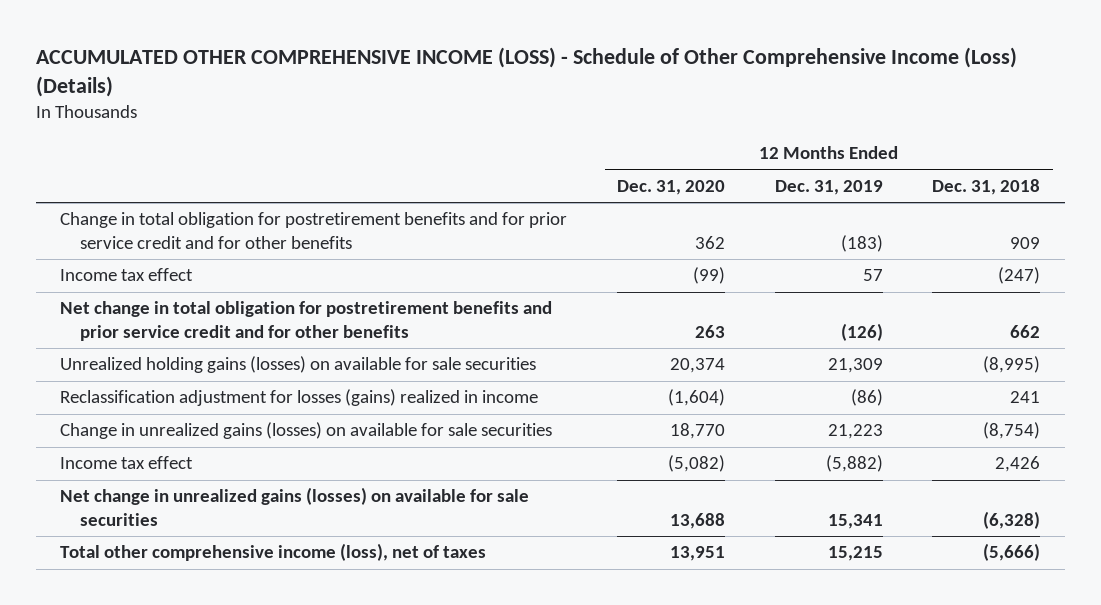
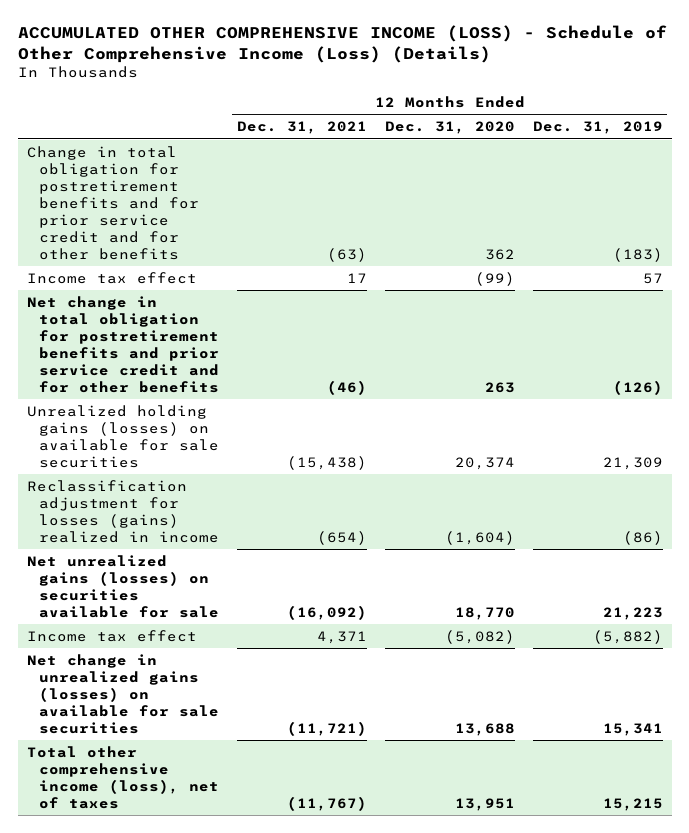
- | 12 Months Ended Dec. 31, 2020 | 12 Months Ended Dec. 31, 2019 | 12 Months Ended Dec. 31, 2018
+ | 12 Months Ended Dec. 31, 2021 | 12 Months Ended Dec. 31, 2020 | 12 Months Ended Dec. 31, 2019
- Change in unrealized gains (losses) on available for sale securities | 18,770 | 21,223 | (8,754)
+ Net unrealized gains (losses) on securities available for sale | (16,092) | 18,770 | 21,223

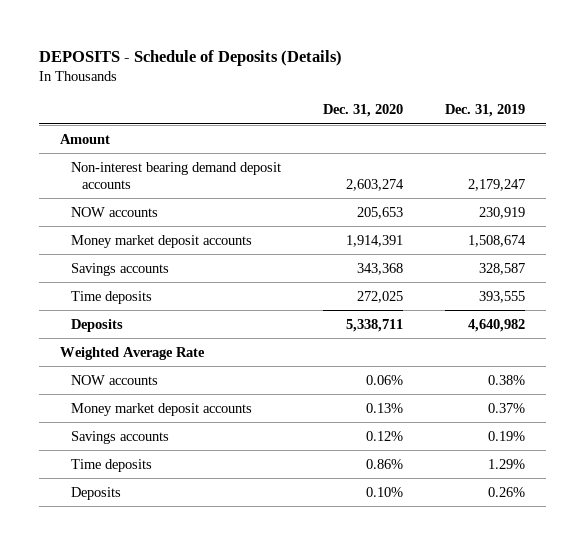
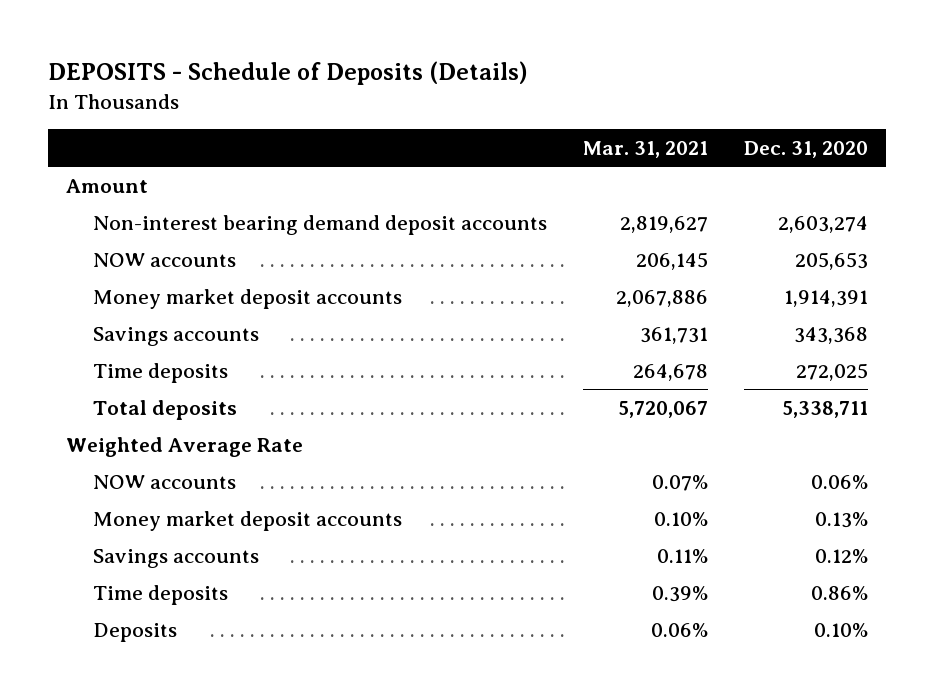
- | Dec. 31, 2020 | Dec. 31, 2019
+ | Mar. 31, 2021 | Dec. 31, 2020
- Deposits | 5,338,711 | 4,640,982
+ Total deposits | 5,720,067 | 5,338,711

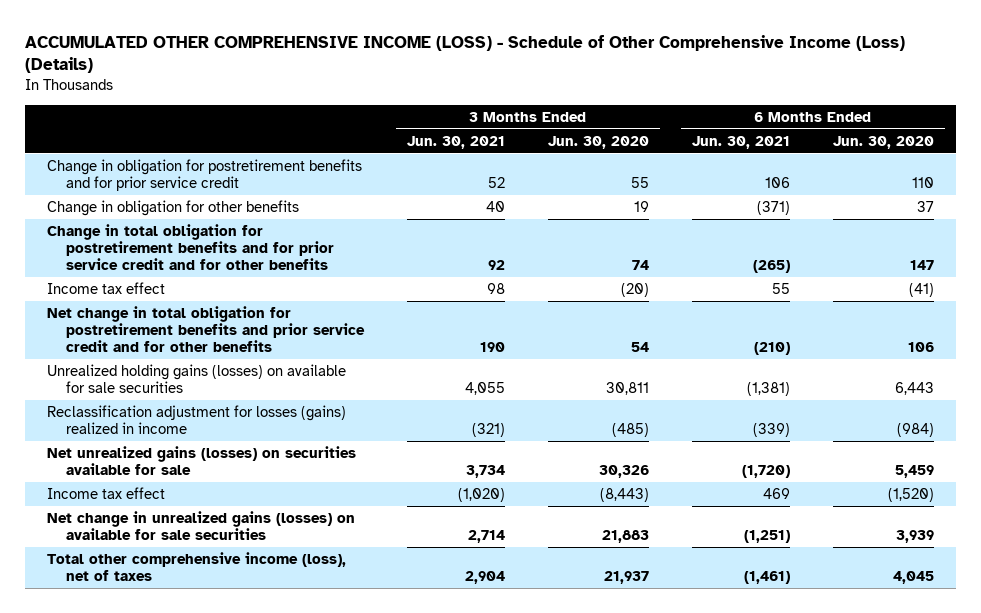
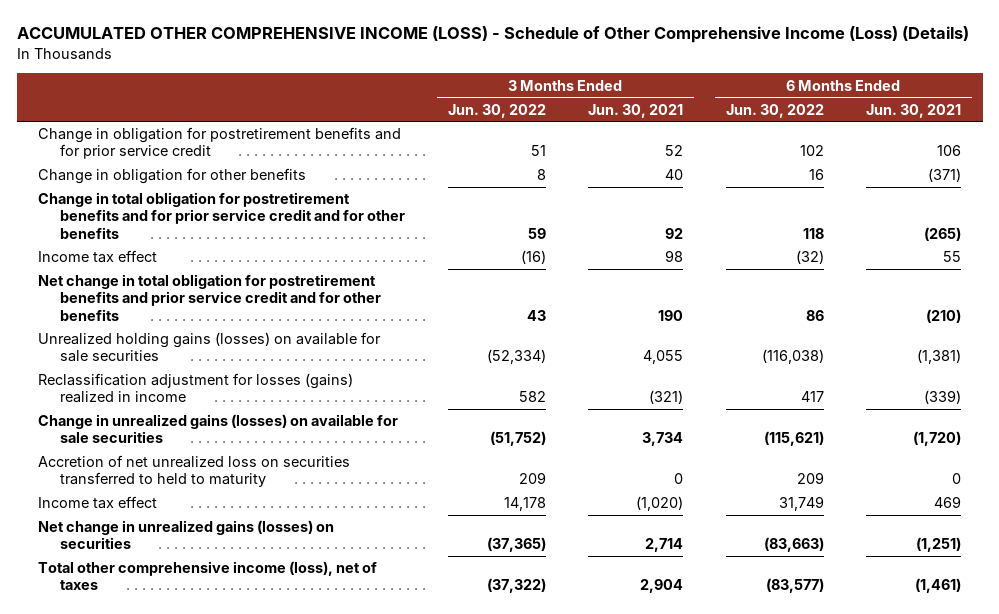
- | 3 Months Ended Jun. 30, 2021 | 3 Months Ended Jun. 30, 2020 | 6 Months Ended Jun. 30, 2021 | 6 Months Ended Jun. 30, 2020
+ | 3 Months Ended Jun. 30, 2022 | 3 Months Ended Jun. 30, 2021 | 6 Months Ended Jun. 30, 2022 | 6 Months Ended Jun. 30, 2021
- Net unrealized gains (losses) on securities available for sale | 3,734 | 30,326 | (1,720) | 5,459
+ Change in unrealized gains (losses) on available for sale securities | (51,752) | 3,734 | (115,621) | (1,720)
+ Accretion of net unrealized loss on securities transferred to held to maturity | 209 | 0 | 209 | 0
- Net change in unrealized gains (losses) on available for sale securities | 2,714 | 21,883 | (1,251) | 3,939
+ Net change in unrealized gains (losses) on securities | (37,365) | 2,714 | (83,663) | (1,251)

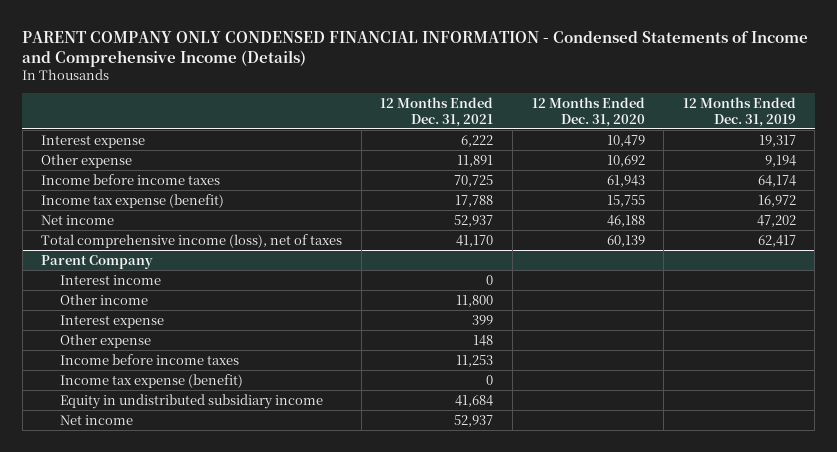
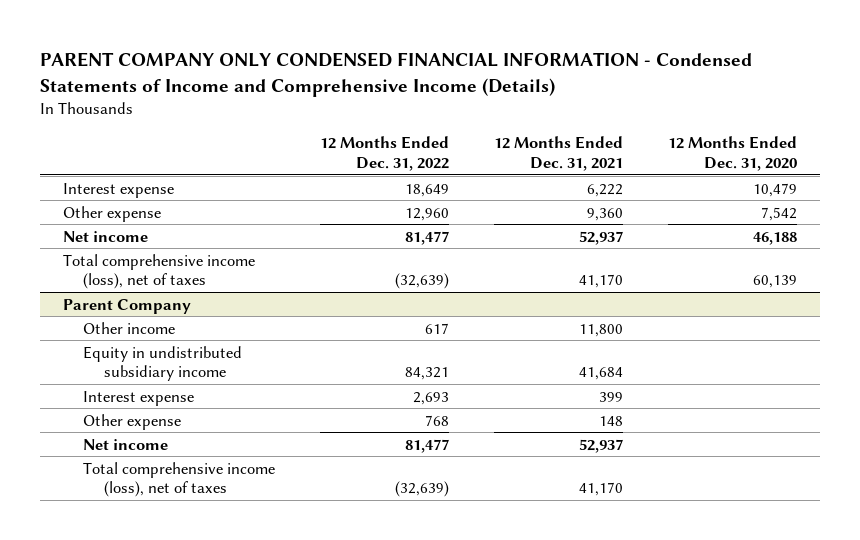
- | 12 Months Ended Dec. 31, 2021 | 12 Months Ended Dec. 31, 2020 | 12 Months Ended Dec. 31, 2019
+ | 12 Months Ended Dec. 31, 2022 | 12 Months Ended Dec. 31, 2021 | 12 Months Ended Dec. 31, 2020
- Other expense | 11,891 | 10,692 | 9,194
- Income before income taxes | 70,725 | 61,943 | 64,174
- Income tax expense (benefit) | 17,788 | 15,755 | 16,972
+ Other expense | 12,960 | 9,360 | 7,542
@ Parent Company
- Interest income | 0 | |
moved up: Equity in undistributed subsidiary income | 84,321 | 41,684 |
- Income before income taxes | 11,253 | |
- Income tax expense (benefit) | 0 | |
+ Total comprehensive income (loss), net of taxes | (32,639) | 41,170 |

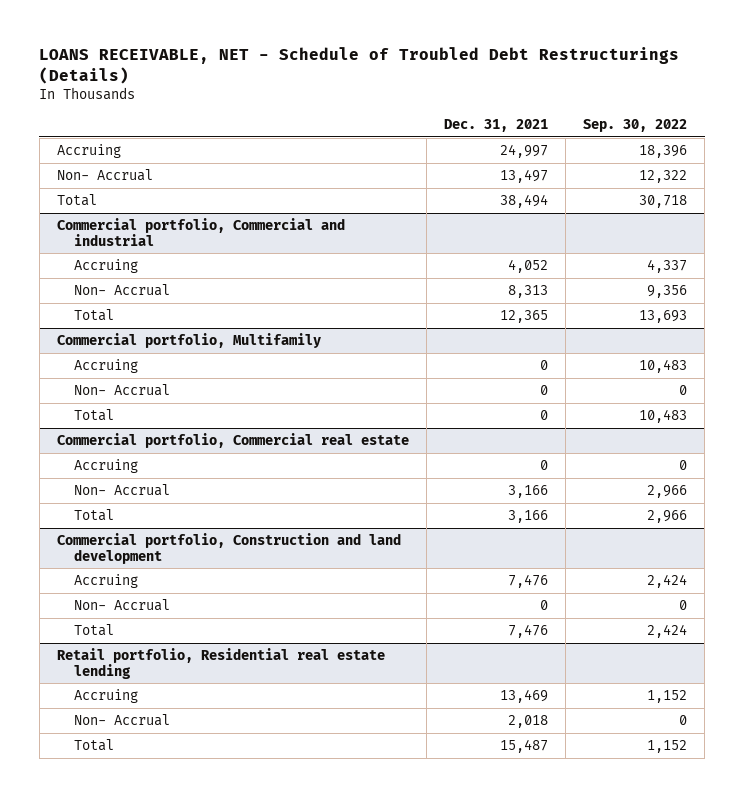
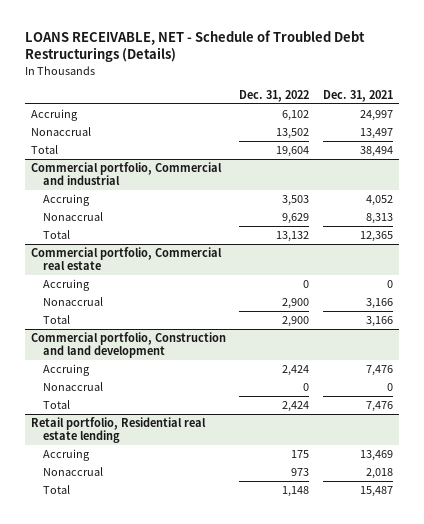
- | Dec. 31, 2021 | Sep. 30, 2022
+ | Dec. 31, 2022 | Dec. 31, 2021
- Non- Accrual | 13,497 | 12,322
+ Nonaccrual | 13,502 | 13,497
@ Commercial portfolio, Commercial and industrial
- Non- Accrual | 8,313 | 9,356
+ Nonaccrual | 9,629 | 8,313
- Commercial portfolio, Multifamily
- Accruing | 0 | 10,483
- Non- Accrual | 0 | 0
- Total | 0 | 10,483
@ Commercial portfolio, Commercial real estate
- Non- Accrual | 3,166 | 2,966
+ Nonaccrual | 2,900 | 3,166
@ Commercial portfolio, Construction and land development
- Non- Accrual | 0 | 0
+ Nonaccrual | 0 | 0
@ Retail portfolio, Residential real estate lending
- Non- Accrual | 2,018 | 0
+ Nonaccrual | 973 | 2,018

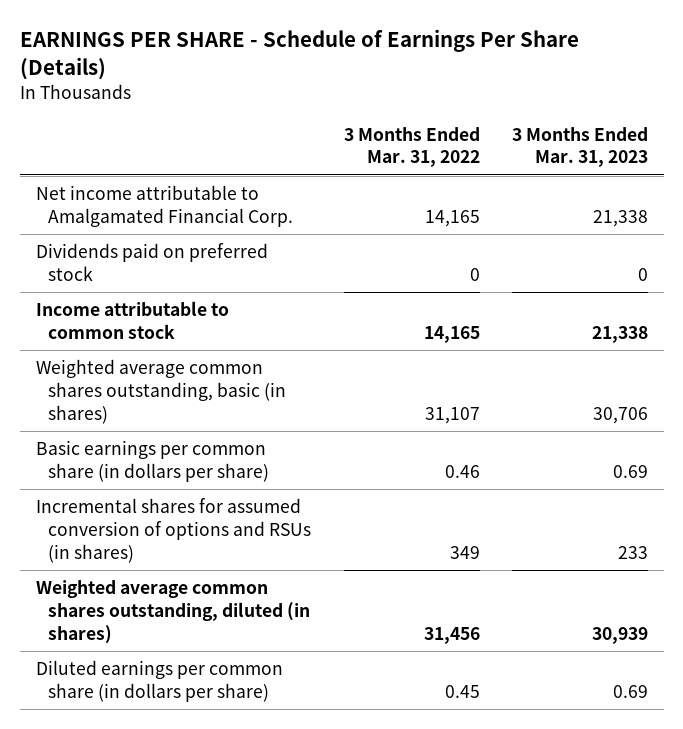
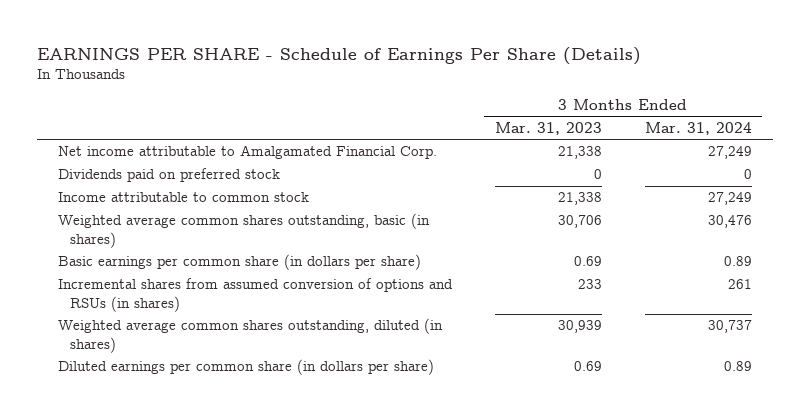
- | 3 Months Ended Mar. 31, 2022 | 3 Months Ended Mar. 31, 2023
+ | 3 Months Ended Mar. 31, 2023 | 3 Months Ended Mar. 31, 2024
- Incremental shares for assumed conversion of options and RSUs (in shares) | 349 | 233
+ Incremental shares from assumed conversion of options and RSUs (in shares) | 233 | 261

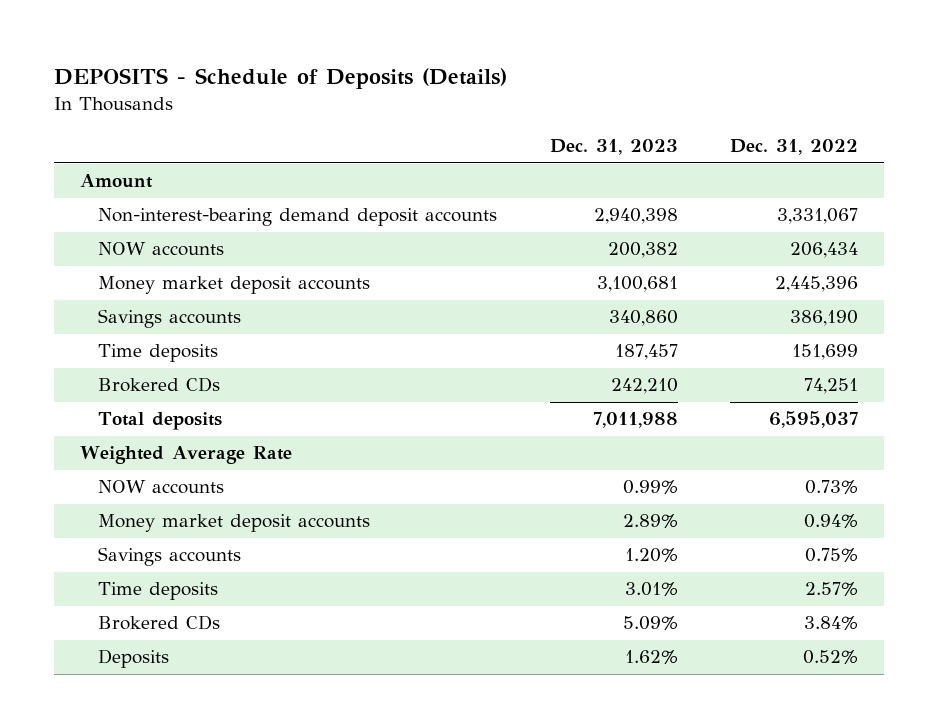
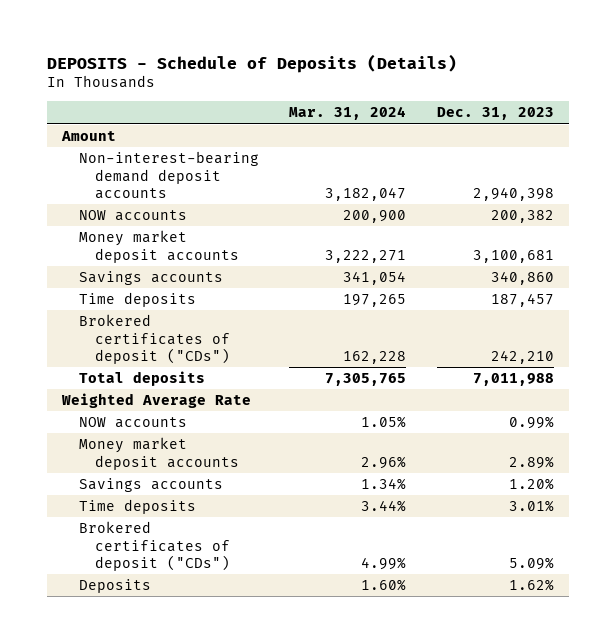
- | Dec. 31, 2023 | Dec. 31, 2022
+ | Mar. 31, 2024 | Dec. 31, 2023
- Brokered CDs | 242,210 | 74,251
+ Brokered certificates of deposit ("CDs") | 162,228 | 242,210
- Brokered CDs | 5.09% | 3.84%
+ Brokered certificates of deposit ("CDs") | 4.99% | 5.09%

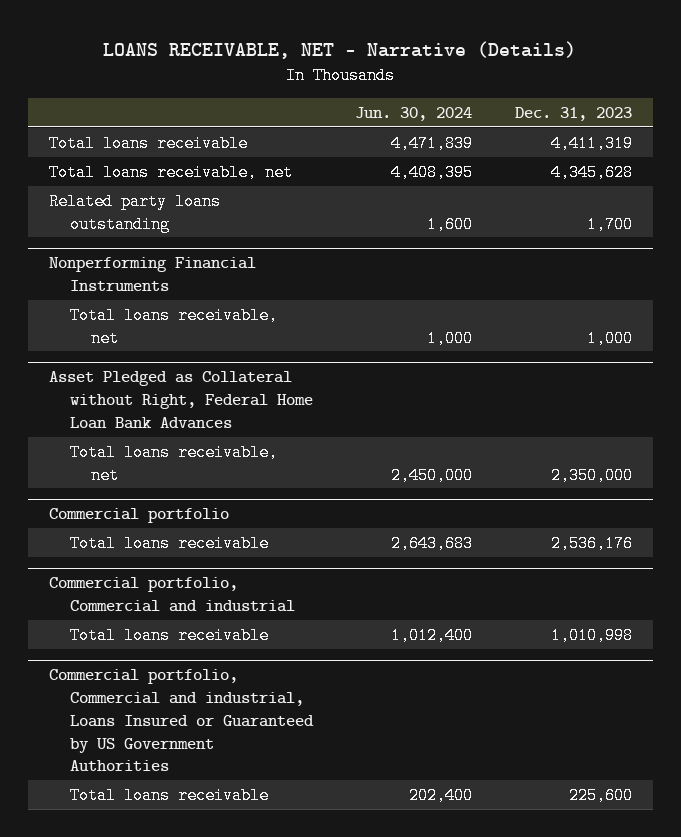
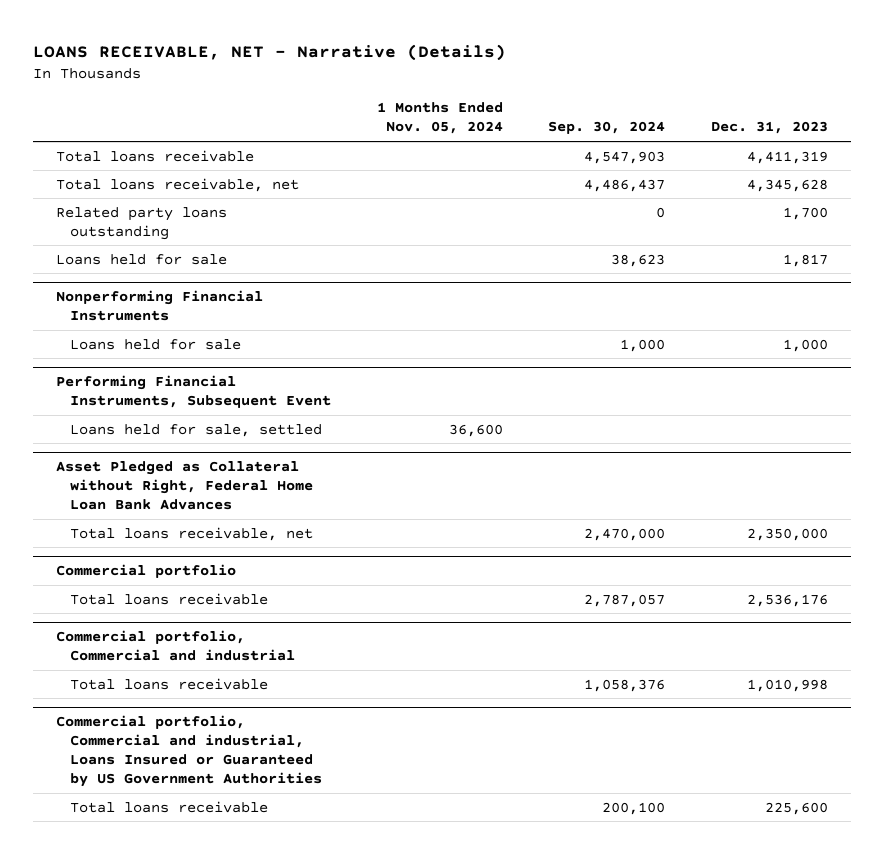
- | Jun. 30, 2024 | Dec. 31, 2023
+ | 1 Months Ended Nov. 05, 2024 | Sep. 30, 2024 | Dec. 31, 2023
+ Loans held for sale | | 38,623 | 1,817
@ Nonperforming Financial Instruments
- Total loans receivable, net | 1,000 | 1,000
+ Loans held for sale | | 1,000 | 1,000
+ Performing Financial Instruments, Subsequent Event
+ Loans held for sale, settled | 36,600 | |

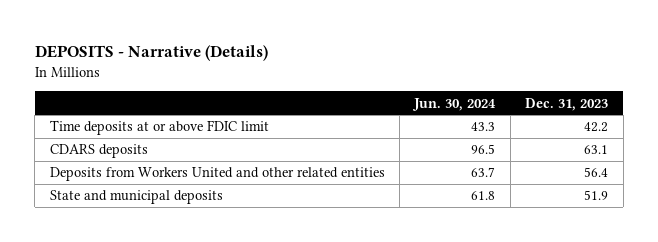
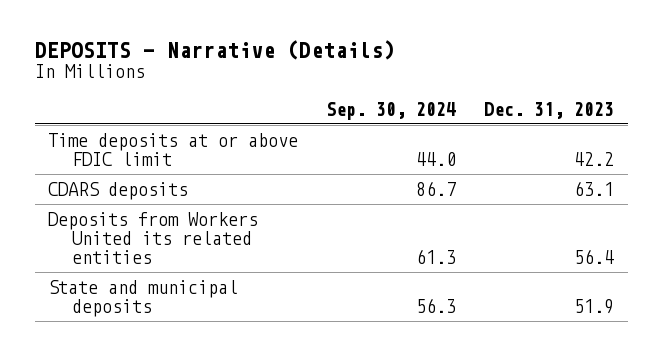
- | Jun. 30, 2024 | Dec. 31, 2023
+ | Sep. 30, 2024 | Dec. 31, 2023
- Deposits from Workers United and other related entities | 63.7 | 56.4
+ Deposits from Workers United its related entities | 61.3 | 56.4

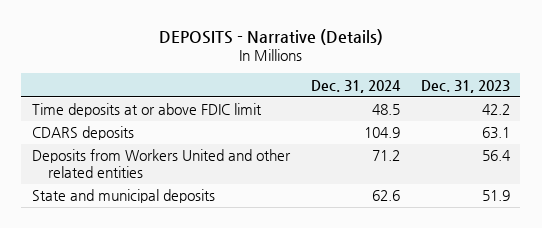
- | Sep. 30, 2024 | Dec. 31, 2023
+ | Dec. 31, 2024 | Dec. 31, 2023
- Deposits from Workers United its related entities | 61.3 | 56.4
+ Deposits from Workers United and other related entities | 71.2 | 56.4

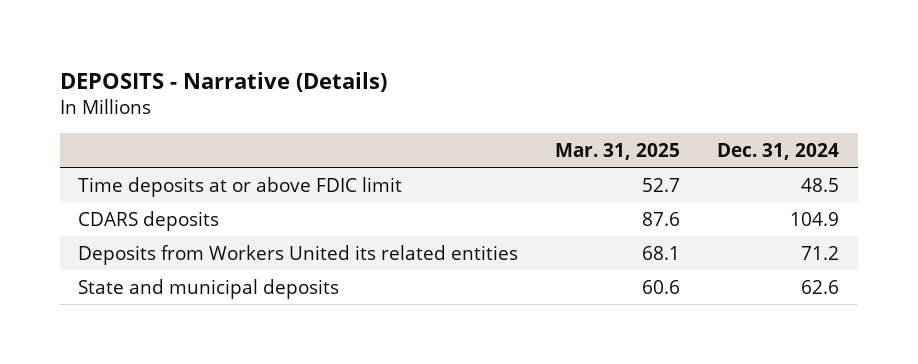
- | Dec. 31, 2024 | Dec. 31, 2023
+ | Mar. 31, 2025 | Dec. 31, 2024
- Deposits from Workers United and other related entities | 71.2 | 56.4
+ Deposits from Workers United its related entities | 68.1 | 71.2

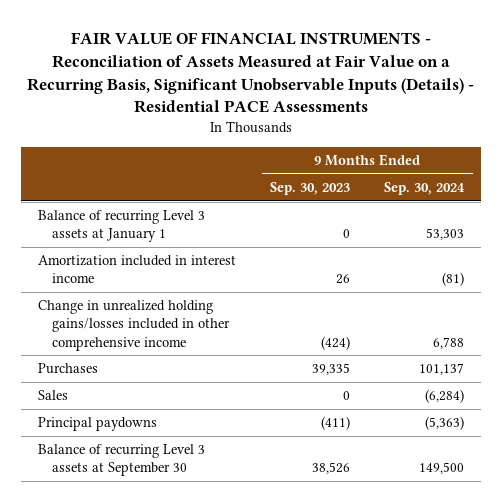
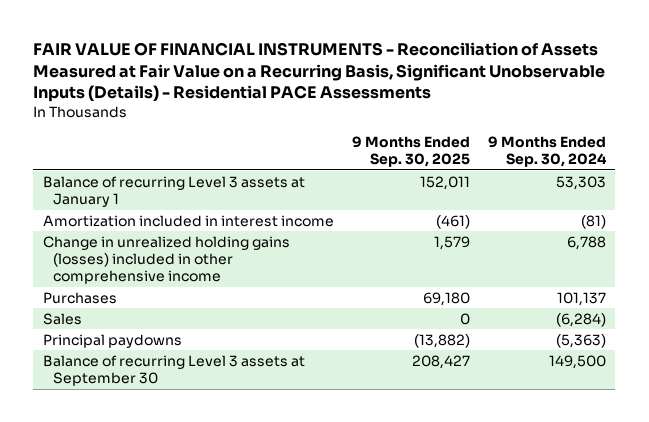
- | 9 Months Ended Sep. 30, 2023 | 9 Months Ended Sep. 30, 2024
+ | 9 Months Ended Sep. 30, 2025 | 9 Months Ended Sep. 30, 2024
- Change in unrealized holding gains/losses included in other comprehensive income | (424) | 6,788
+ Change in unrealized holding gains (losses) included in other comprehensive income | 1,579 | 6,788

